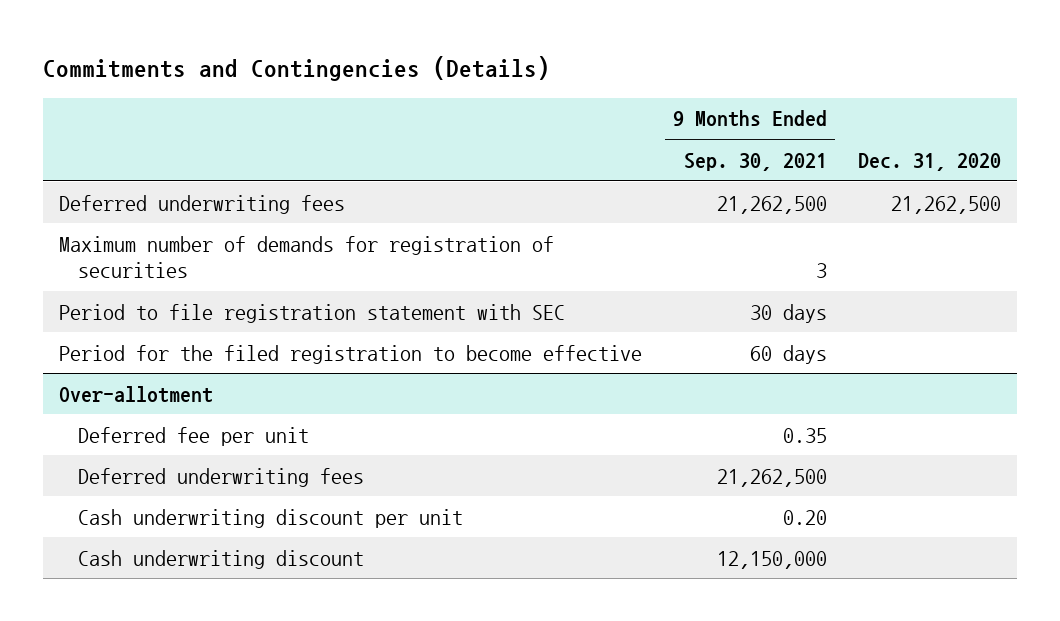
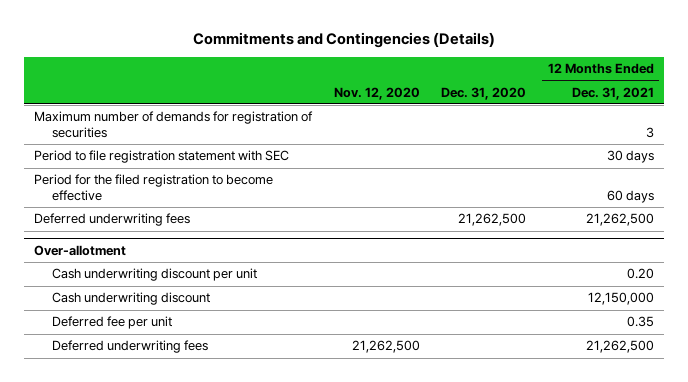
- | 9 Months Ended Sep. 30, 2021 | Dec. 31, 2020
+ | Nov. 12, 2020 | Dec. 31, 2020 | 12 Months Ended Dec. 31, 2021
moved down: Deferred underwriting fees | | 21,262,500 | 21,262,500
@ Over-allotment
moved down: Deferred fee per unit | | | 0.35
moved down: Deferred underwriting fees | 21,262,500 | | 21,262,500

